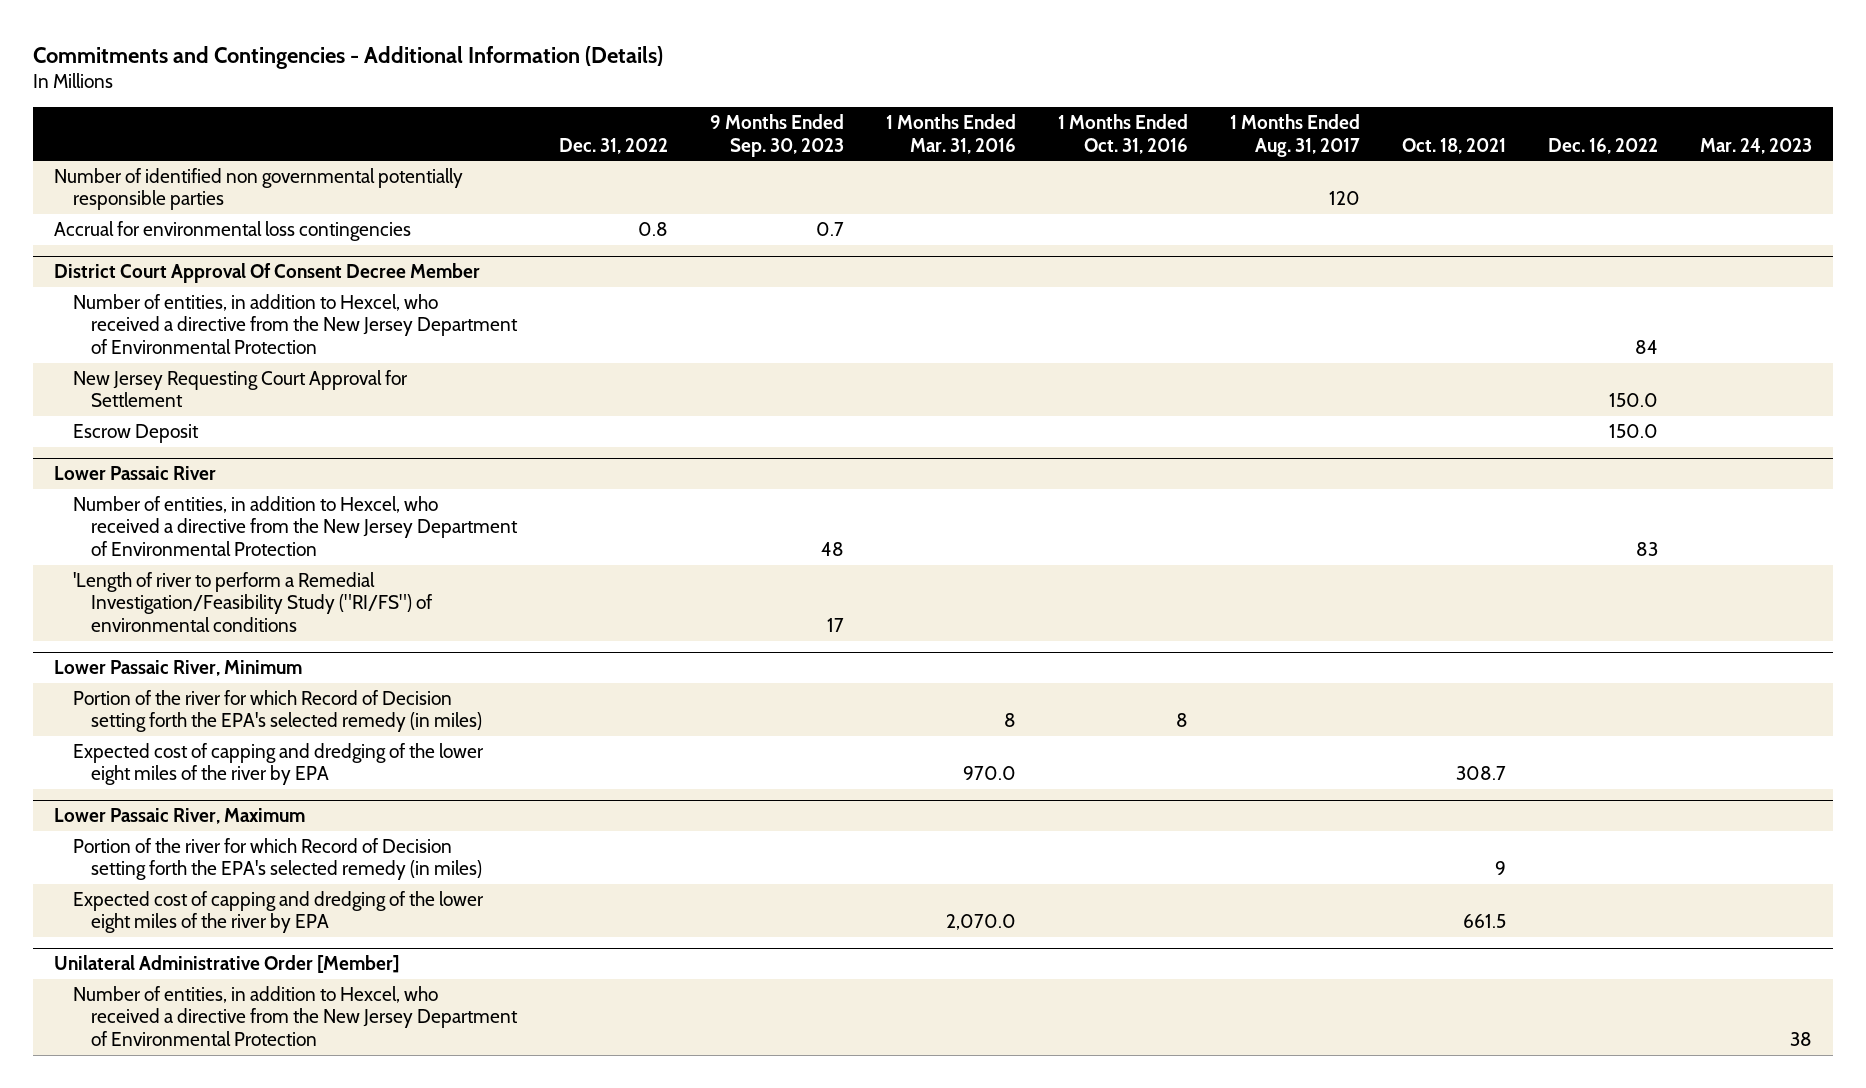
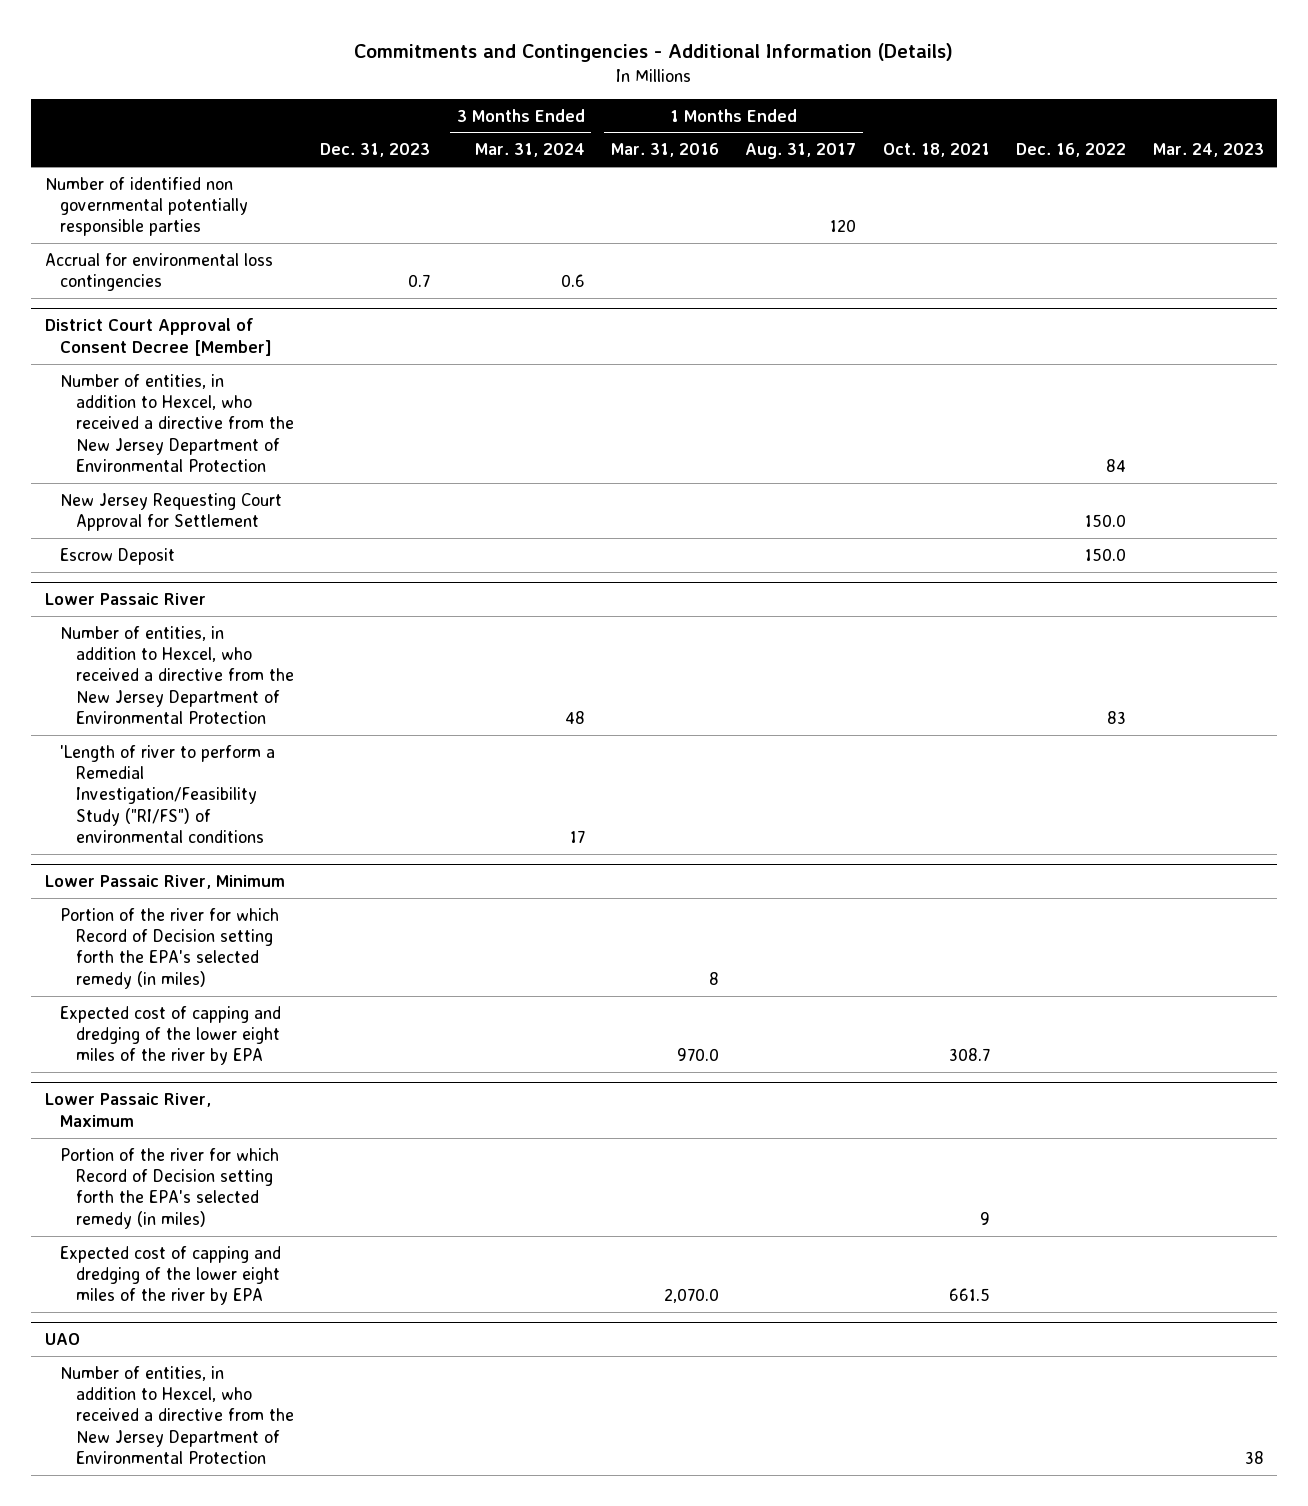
- | Dec. 31, 2022 | 9 Months Ended Sep. 30, 2023 | 1 Months Ended Mar. 31, 2016 | 1 Months Ended Oct. 31, 2016 | 1 Months Ended Aug. 31, 2017 | Oct. 18, 2021 | Dec. 16, 2022 | Mar. 24, 2023
+ | Dec. 31, 2023 | 3 Months Ended Mar. 31, 2024 | 1 Months Ended Mar. 31, 2016 | 1 Months Ended Aug. 31, 2017 | Oct. 18, 2021 | Dec. 16, 2022 | Mar. 24, 2023
- District Court Approval Of Consent Decree Member
+ District Court Approval of Consent Decree [Member]
- Unilateral Administrative Order [Member]
+ UAO

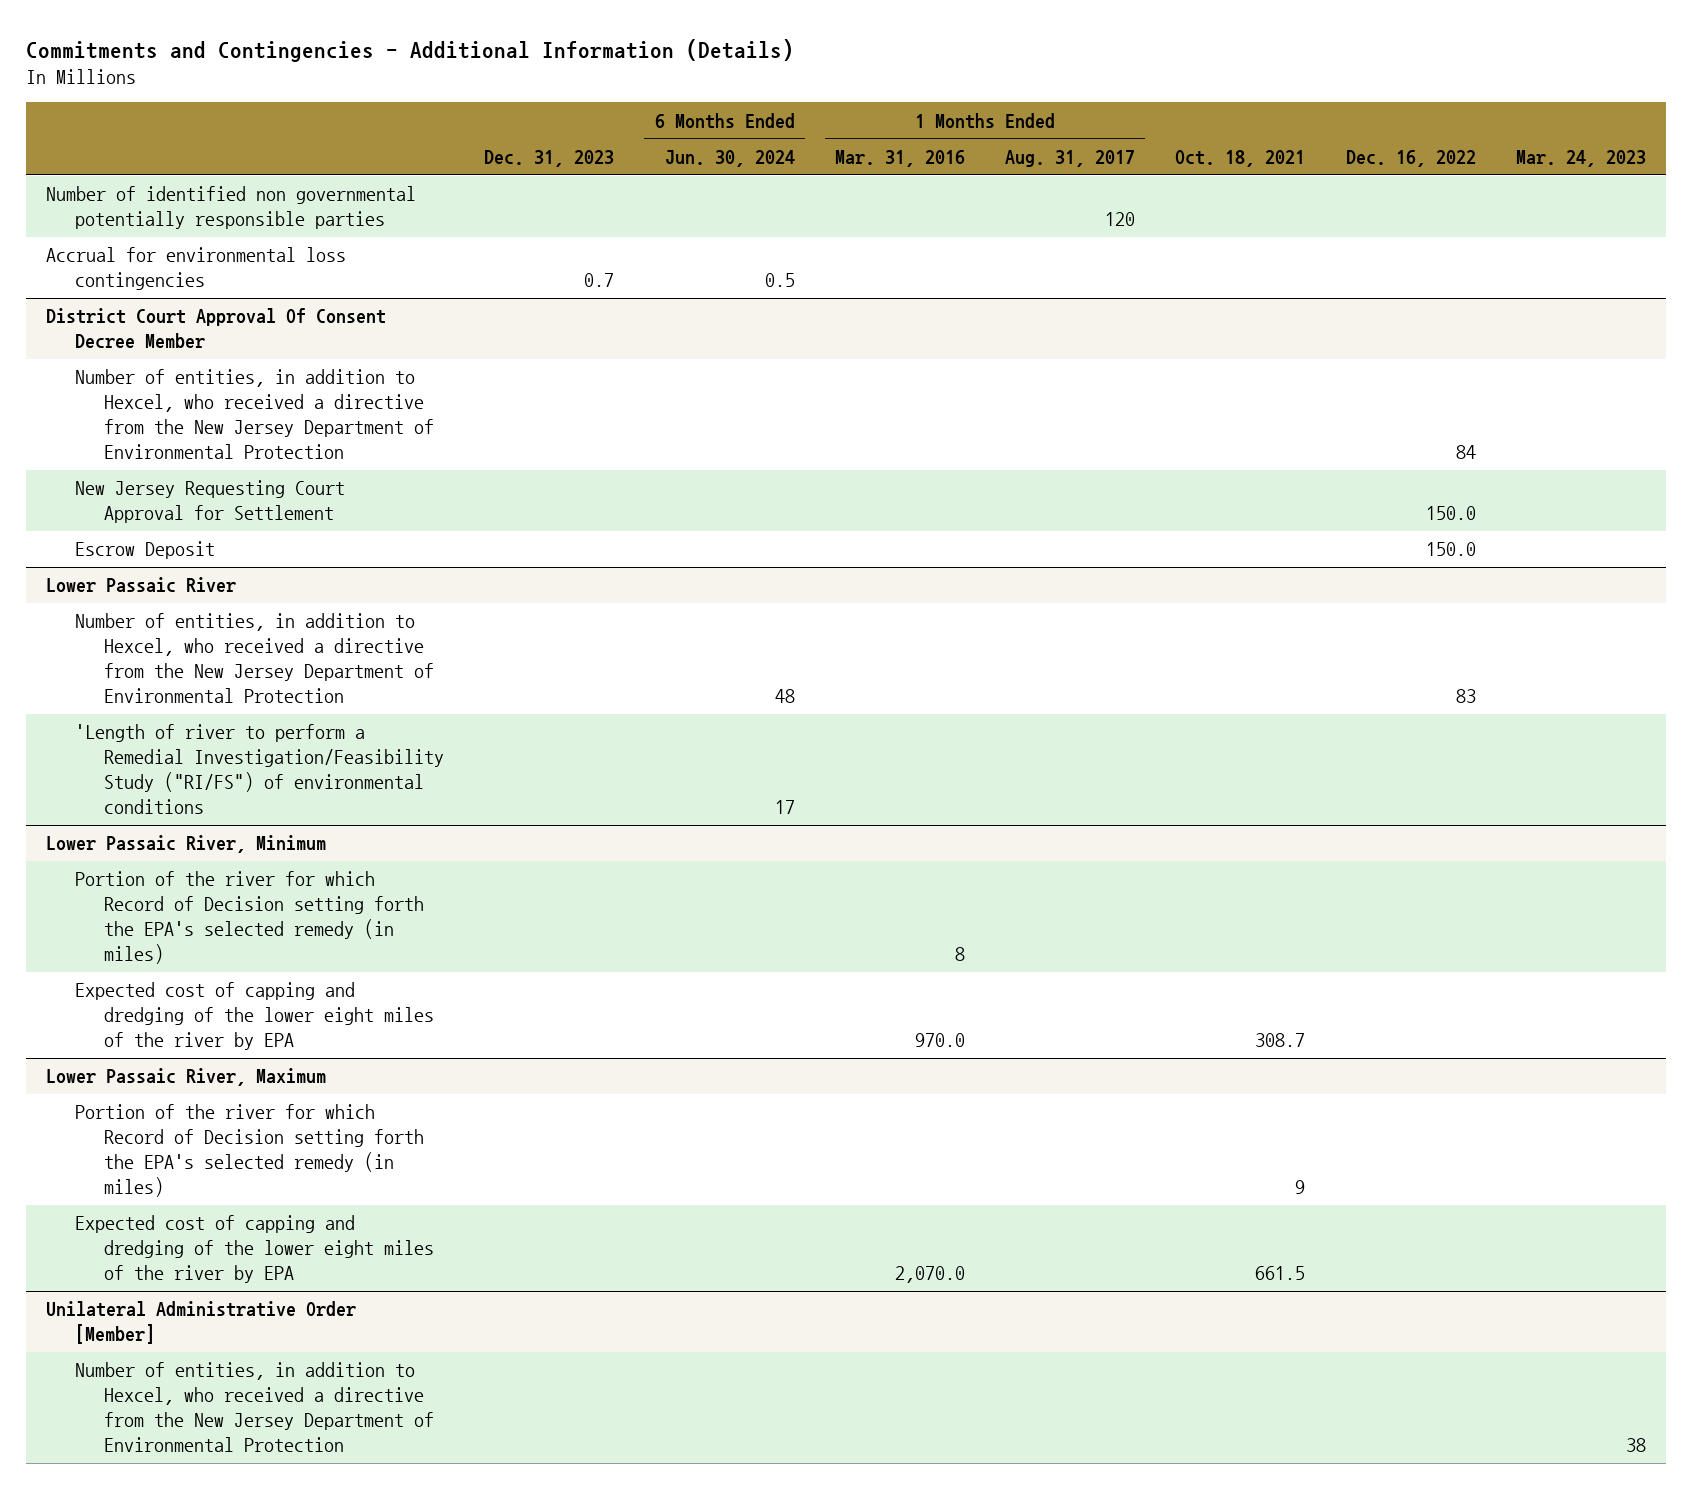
- | Dec. 31, 2023 | 3 Months Ended Mar. 31, 2024 | 1 Months Ended Mar. 31, 2016 | 1 Months Ended Aug. 31, 2017 | Oct. 18, 2021 | Dec. 16, 2022 | Mar. 24, 2023
+ | Dec. 31, 2023 | 6 Months Ended Jun. 30, 2024 | 1 Months Ended Mar. 31, 2016 | 1 Months Ended Aug. 31, 2017 | Oct. 18, 2021 | Dec. 16, 2022 | Mar. 24, 2023
- District Court Approval of Consent Decree [Member]
+ District Court Approval Of Consent Decree Member
- UAO
+ Unilateral Administrative Order [Member]

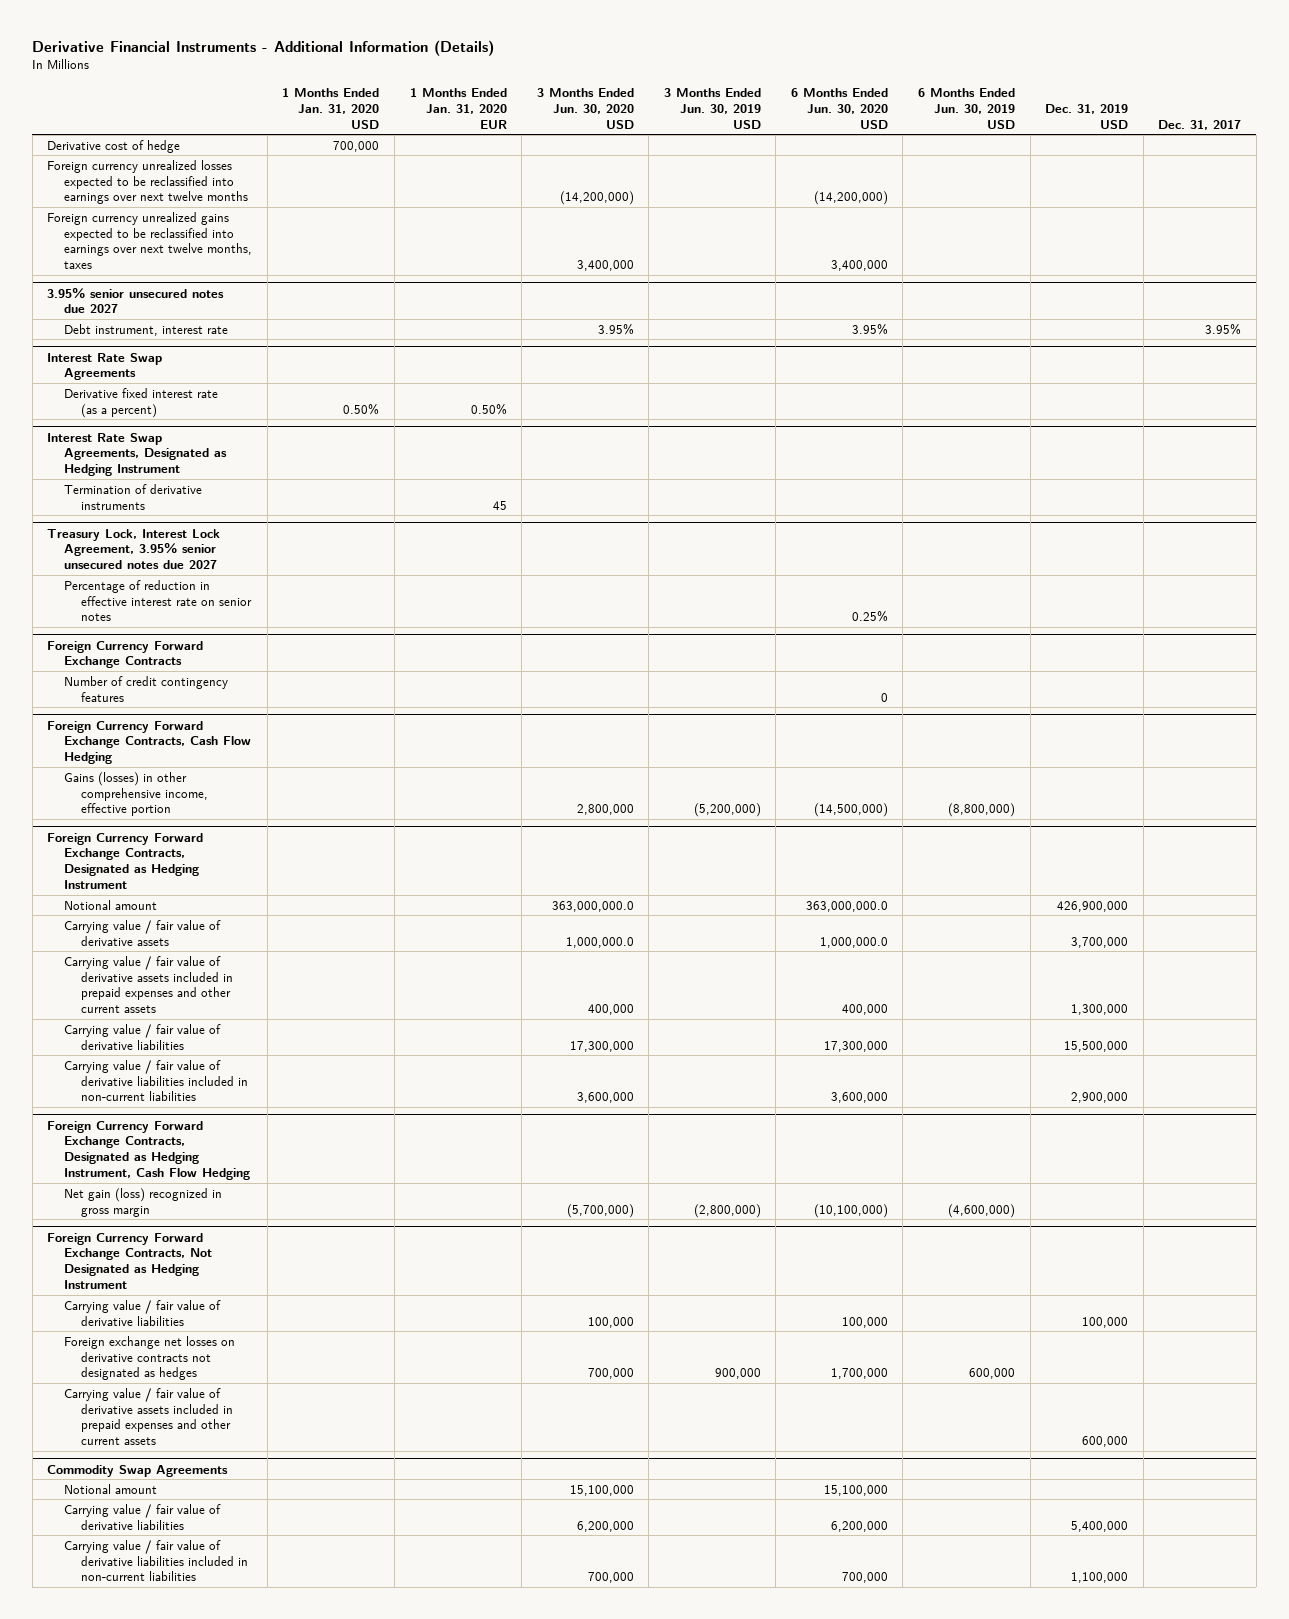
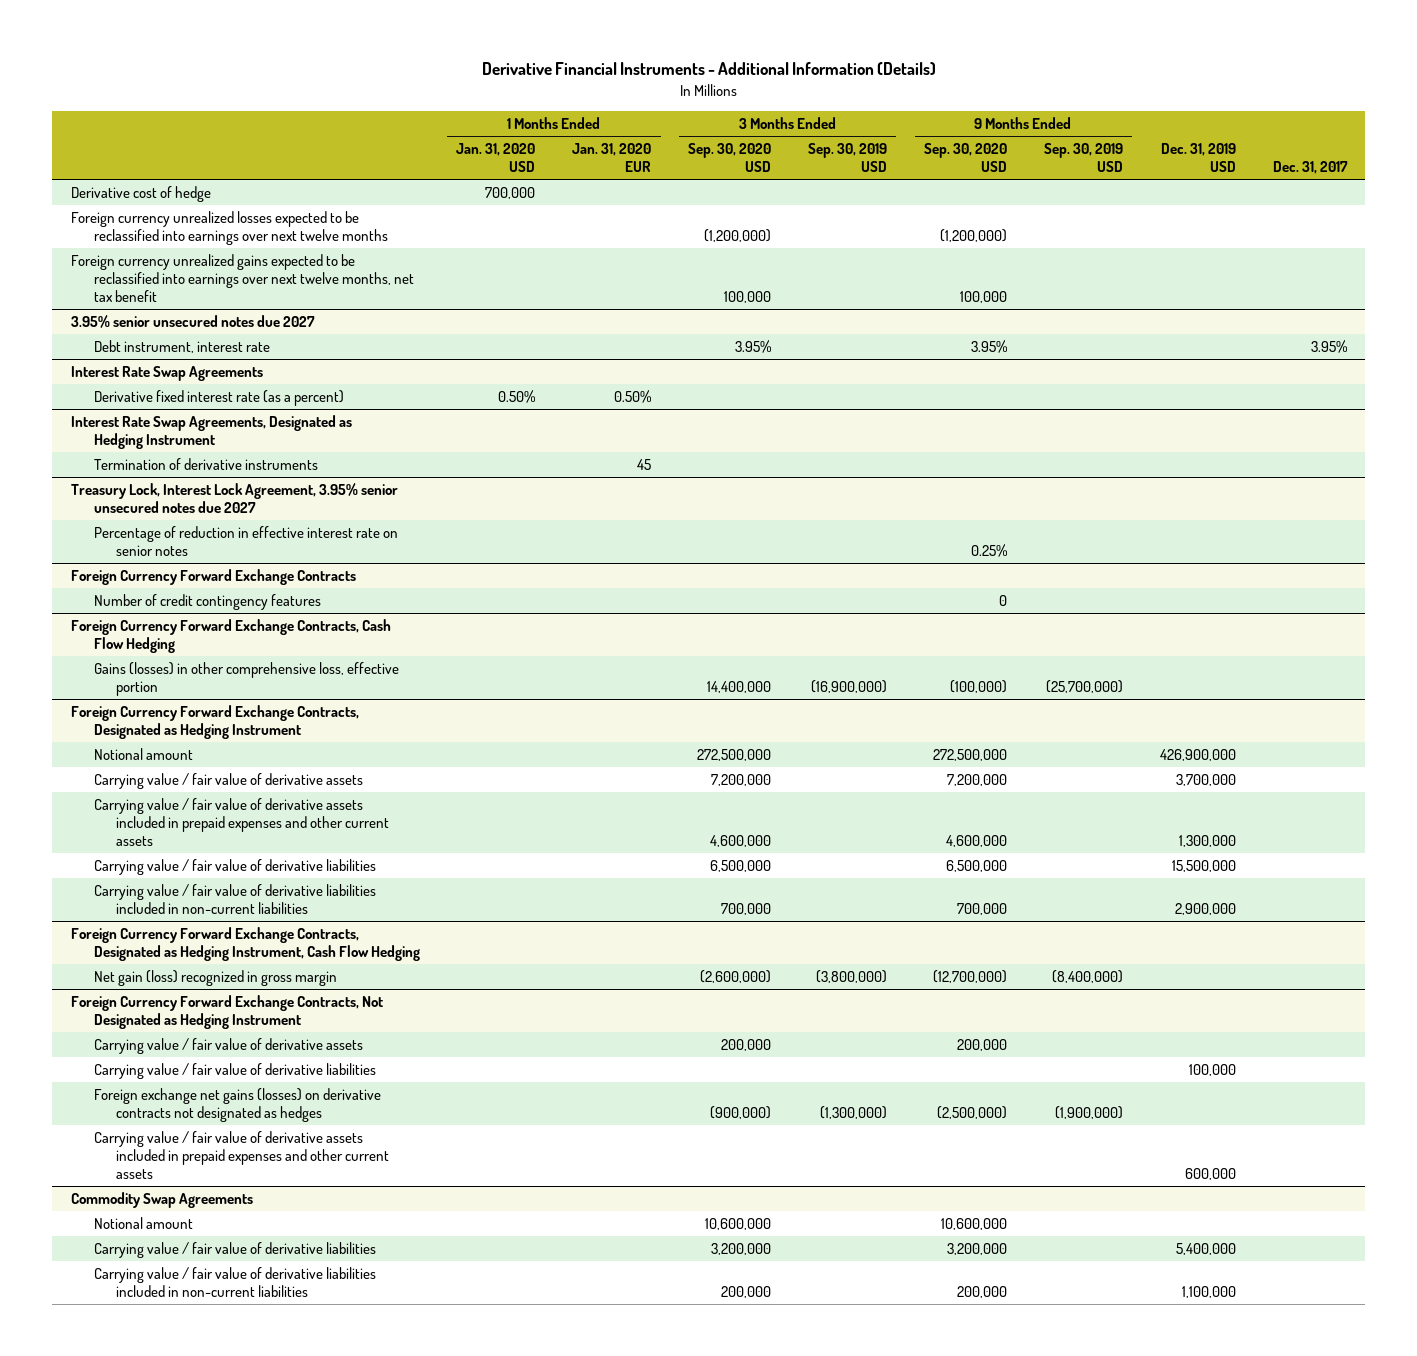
- | 1 Months Ended Jan. 31, 2020 USD | 1 Months Ended Jan. 31, 2020 EUR | 3 Months Ended Jun. 30, 2020 USD | 3 Months Ended Jun. 30, 2019 USD | 6 Months Ended Jun. 30, 2020 USD | 6 Months Ended Jun. 30, 2019 USD | Dec. 31, 2019 USD | Dec. 31, 2017
+ | 1 Months Ended Jan. 31, 2020 USD | 1 Months Ended Jan. 31, 2020 EUR | 3 Months Ended Sep. 30, 2020 USD | 3 Months Ended Sep. 30, 2019 USD | 9 Months Ended Sep. 30, 2020 USD | 9 Months Ended Sep. 30, 2019 USD | Dec. 31, 2019 USD | Dec. 31, 2017
- Foreign currency unrealized gains expected to be reclassified into earnings over next twelve months, taxes | | | 3,400,000 | | 3,400,000 | | |
+ Foreign currency unrealized gains expected to be reclassified into earnings over next twelve months, net tax benefit | | | 100,000 | | 100,000 | | |
@ Foreign Currency Forward Exchange Contracts, Cash Flow Hedging
- Gains (losses) in other comprehensive income, effective portion | | | 2,800,000 | (5,200,000) | (14,500,000) | (8,800,000) | |
+ Gains (losses) in other comprehensive loss, effective portion | | | 14,400,000 | (16,900,000) | (100,000) | (25,700,000) | |
@ Foreign Currency Forward Exchange Contracts, Not Designated as Hedging Instrument
+ Carrying value / fair value of derivative assets | | | 200,000 | | 200,000 | | |
- Foreign exchange net losses on derivative contracts not designated as hedges | | | 700,000 | 900,000 | 1,700,000 | 600,000 | |
+ Foreign exchange net gains (losses) on derivative contracts not designated as hedges | | | (900,000) | (1,300,000) | (2,500,000) | (1,900,000) | |

